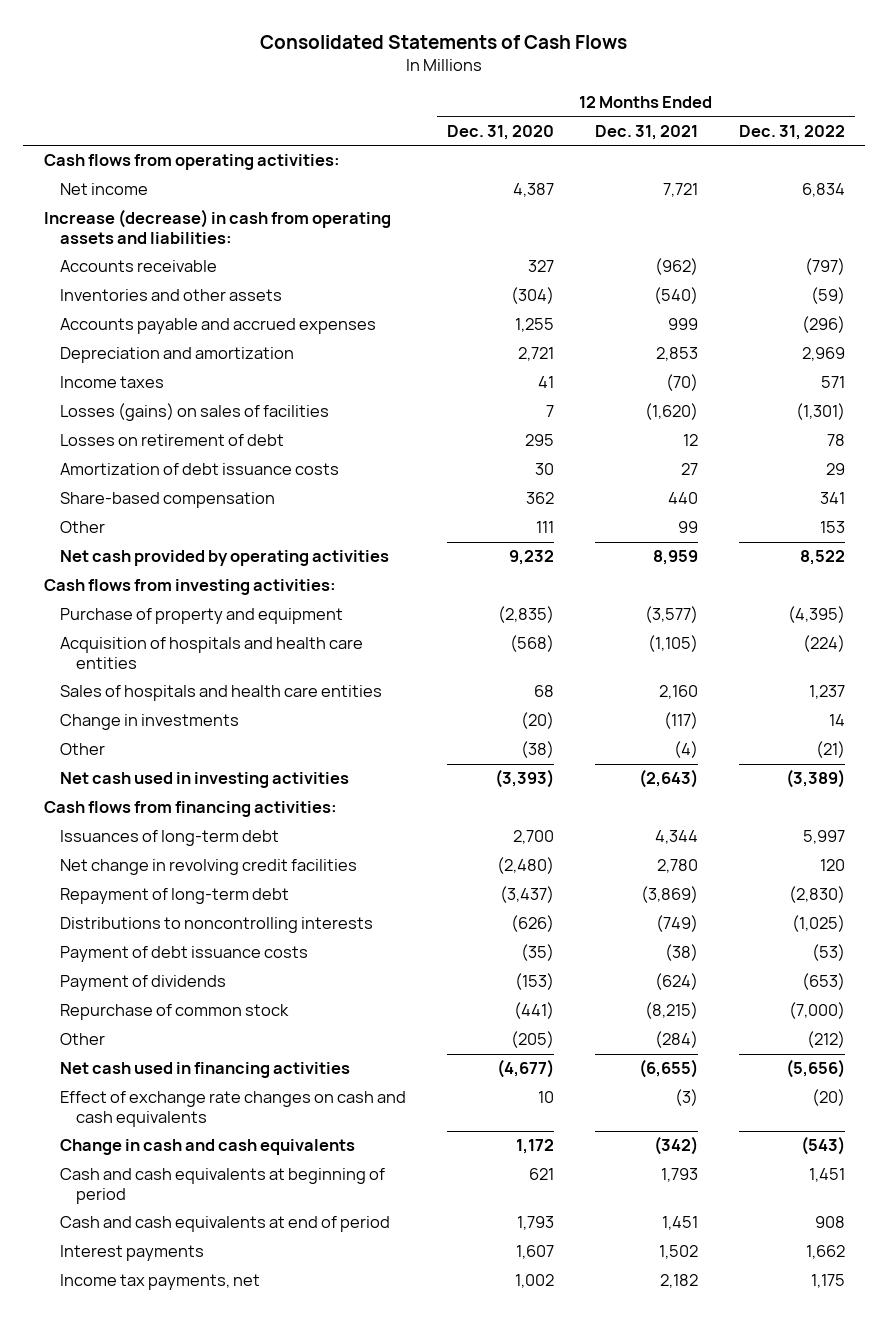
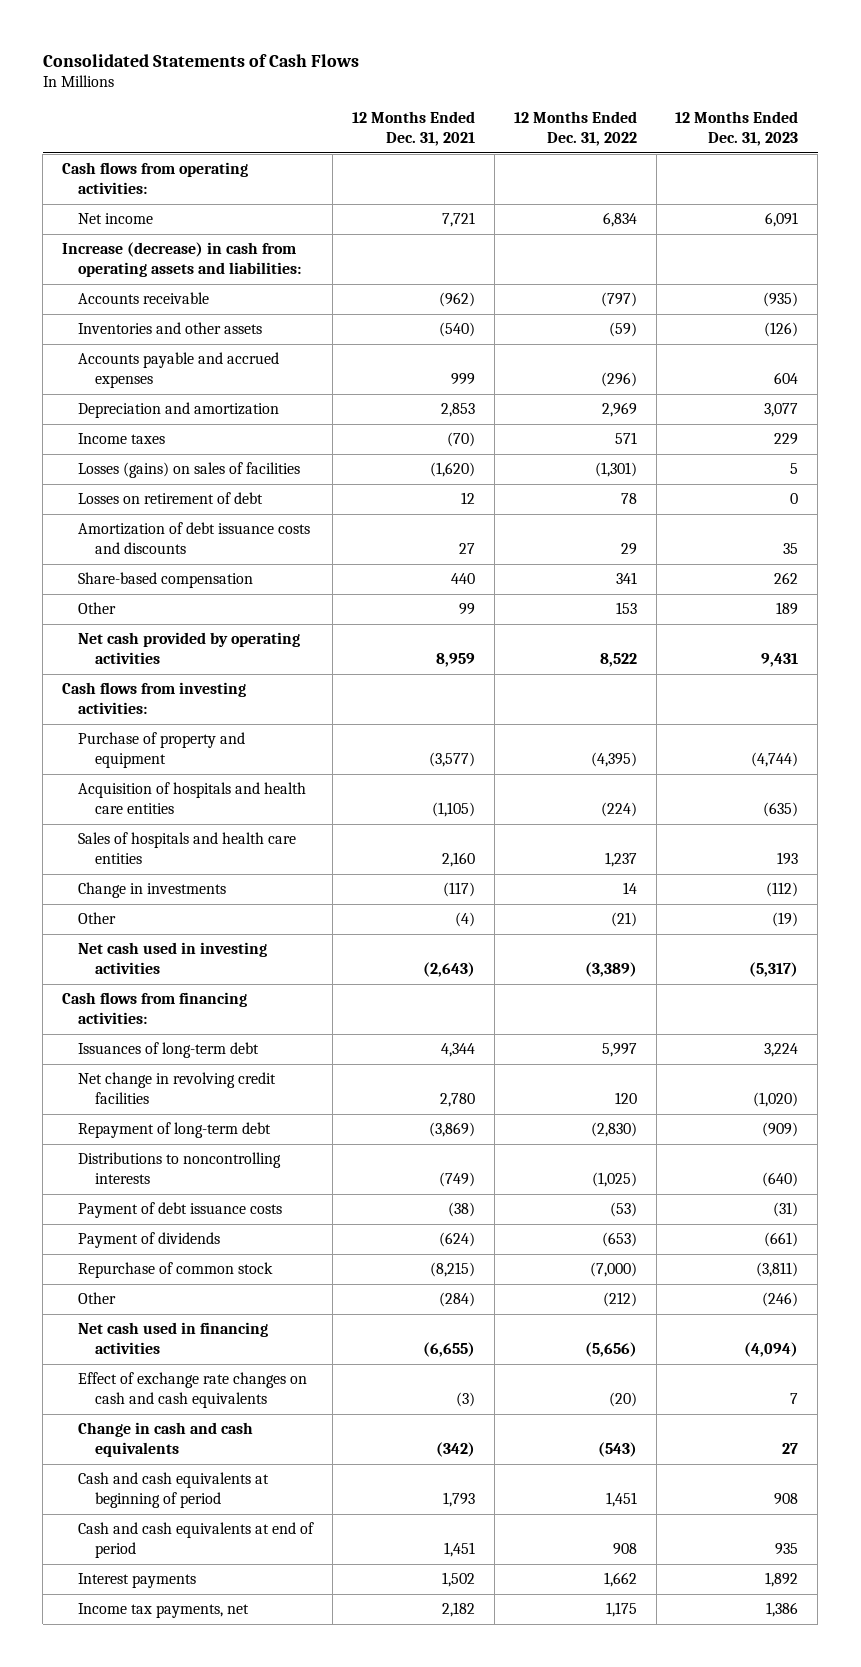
- | 12 Months Ended Dec. 31, 2020 | 12 Months Ended Dec. 31, 2021 | 12 Months Ended Dec. 31, 2022
+ | 12 Months Ended Dec. 31, 2021 | 12 Months Ended Dec. 31, 2022 | 12 Months Ended Dec. 31, 2023
- Amortization of debt issuance costs | 30 | 27 | 29
+ Amortization of debt issuance costs and discounts | 27 | 29 | 35

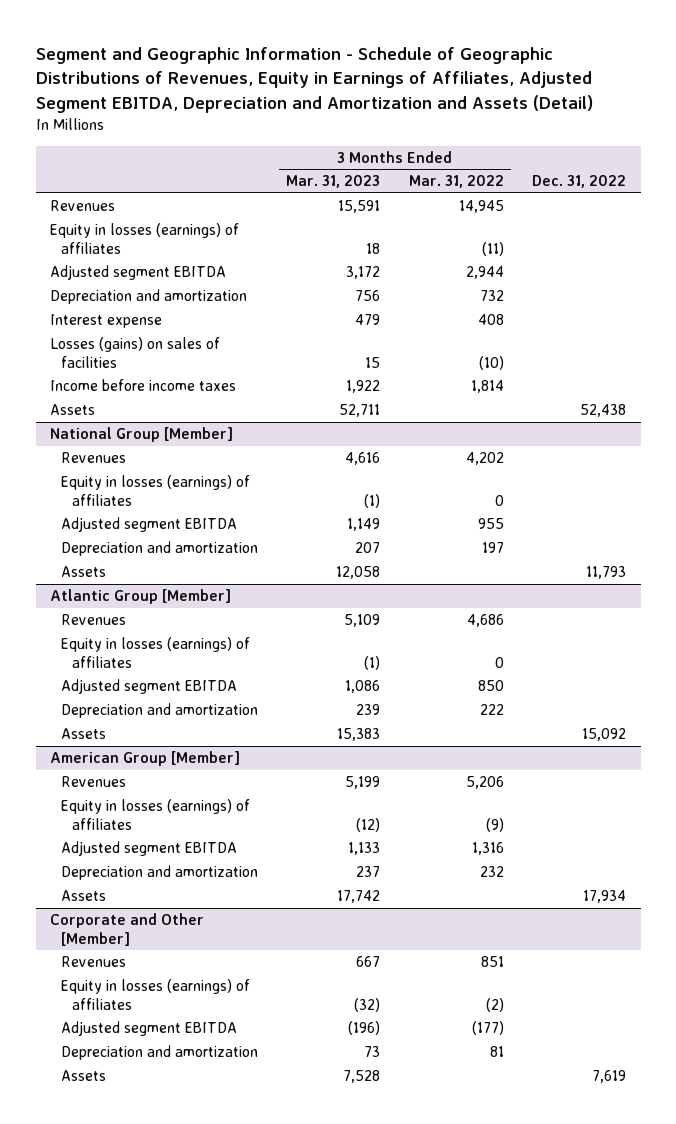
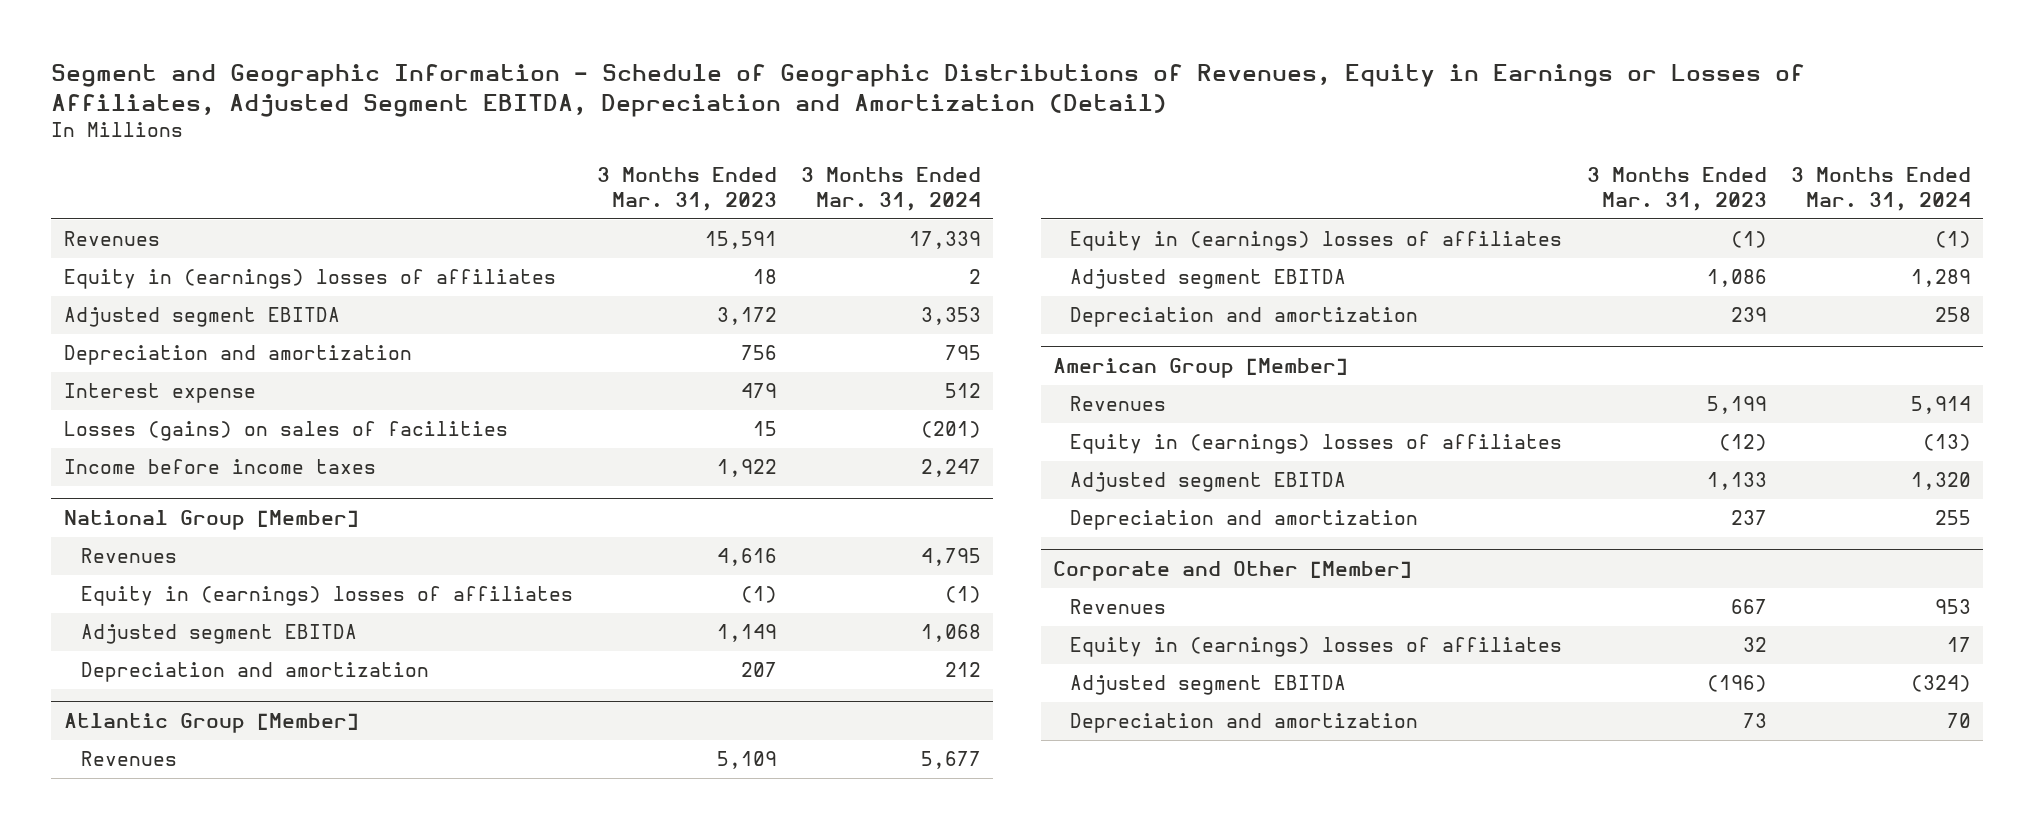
- Segment and Geographic Information - Schedule of Geographic Distributions of Revenues, Equity in Earnings of Affiliates, Adjusted Segment EBITDA, Depreciation and Amortization and Assets (Detail)
+ Segment and Geographic Information - Schedule of Geographic Distributions of Revenues, Equity in Earnings or Losses of Affiliates, Adjusted Segment EBITDA, Depreciation and Amortization (Detail)
- | 3 Months Ended Mar. 31, 2023 | 3 Months Ended Mar. 31, 2022 | Dec. 31, 2022
+ | 3 Months Ended Mar. 31, 2023 | 3 Months Ended Mar. 31, 2024
- Equity in losses (earnings) of affiliates | 18 | (11) |
+ Equity in (earnings) losses of affiliates | 18 | 2
- Assets | 52,711 | | 52,438
@ National Group [Member]
- Equity in losses (earnings) of affiliates | (1) | 0 |
+ Equity in (earnings) losses of affiliates | (1) | (1)
- Assets | 12,058 | | 11,793
@ Atlantic Group [Member]
- Equity in losses (earnings) of affiliates | (1) | 0 |
+ Equity in (earnings) losses of affiliates | (1) | (1)
- Assets | 15,383 | | 15,092
@ American Group [Member]
- Equity in losses (earnings) of affiliates | (12) | (9) |
+ Equity in (earnings) losses of affiliates | (12) | (13)
- Assets | 17,742 | | 17,934
@ Corporate and Other [Member]
- Equity in losses (earnings) of affiliates | (32) | (2) |
+ Equity in (earnings) losses of affiliates | 32 | 17
- Assets | 7,528 | | 7,619

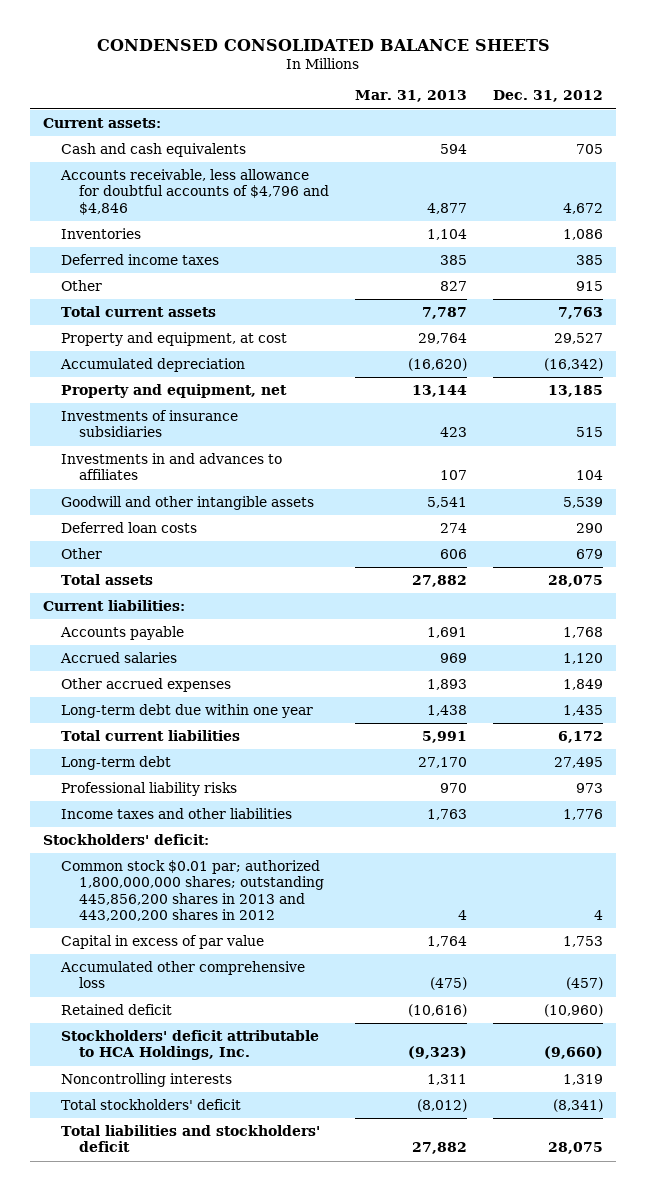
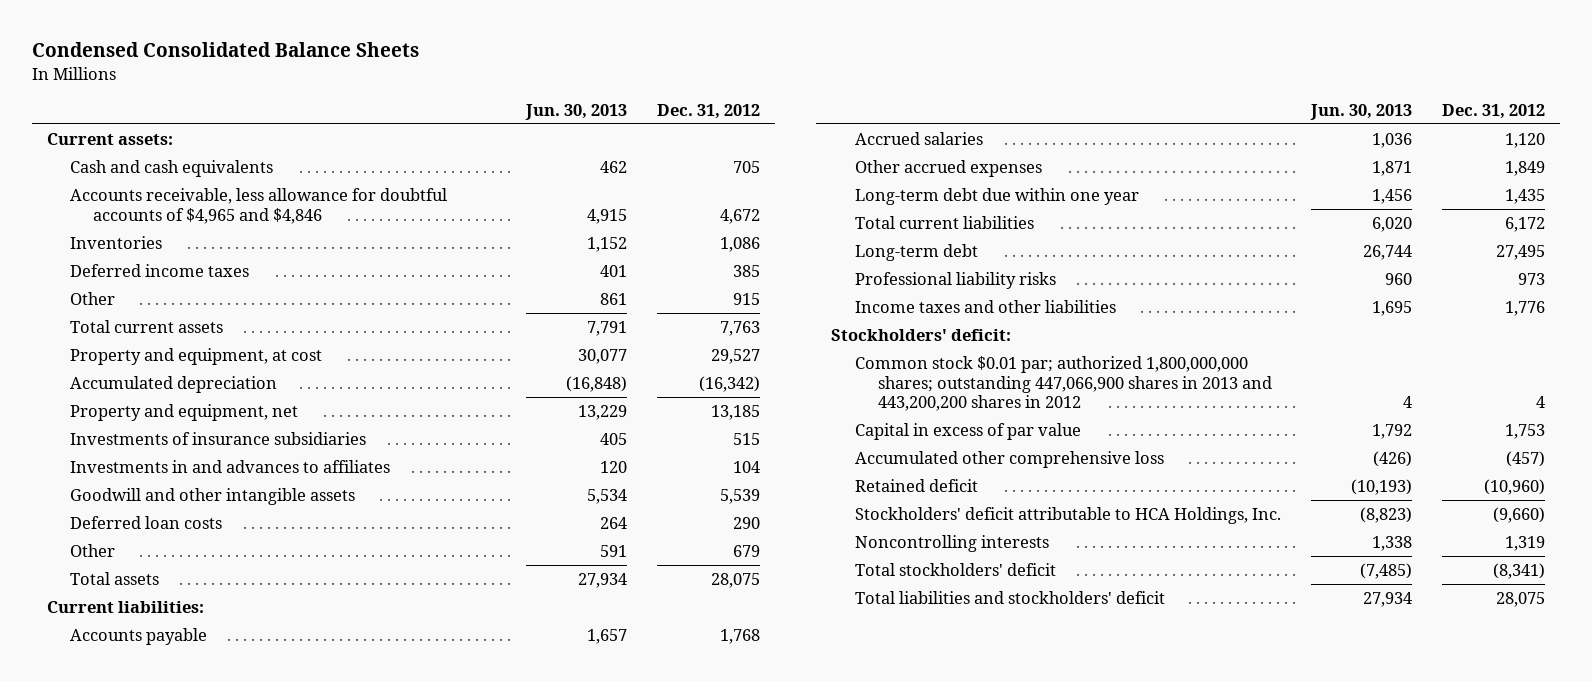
- CONDENSED CONSOLIDATED BALANCE SHEETS
+ Condensed Consolidated Balance Sheets
- | Mar. 31, 2013 | Dec. 31, 2012
+ | Jun. 30, 2013 | Dec. 31, 2012
- Accounts receivable, less allowance for doubtful accounts of $4,796 and $4,846 | 4,877 | 4,672
+ Accounts receivable, less allowance for doubtful accounts of $4,965 and $4,846 | 4,915 | 4,672
- Common stock $0.01 par; authorized 1,800,000,000 shares; outstanding 445,856,200 shares in 2013 and 443,200,200 shares in 2012 | 4 | 4
+ Common stock $0.01 par; authorized 1,800,000,000 shares; outstanding 447,066,900 shares in 2013 and 443,200,200 shares in 2012 | 4 | 4

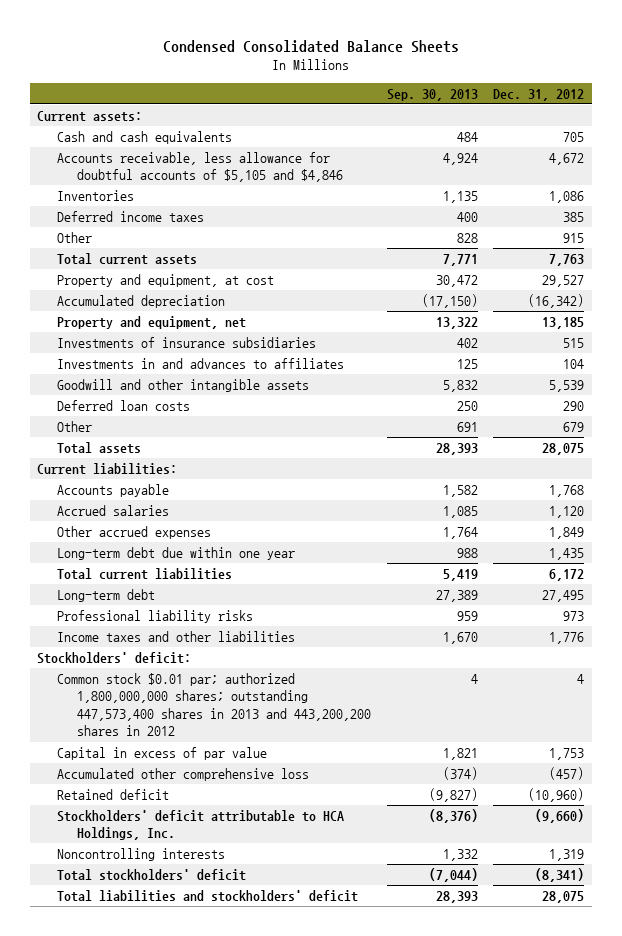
- | Jun. 30, 2013 | Dec. 31, 2012
+ | Sep. 30, 2013 | Dec. 31, 2012
- Accounts receivable, less allowance for doubtful accounts of $4,965 and $4,846 | 4,915 | 4,672
+ Accounts receivable, less allowance for doubtful accounts of $5,105 and $4,846 | 4,924 | 4,672
- Common stock $0.01 par; authorized 1,800,000,000 shares; outstanding 447,066,900 shares in 2013 and 443,200,200 shares in 2012 | 4 | 4
+ Common stock $0.01 par; authorized 1,800,000,000 shares; outstanding 447,573,400 shares in 2013 and 443,200,200 shares in 2012 | 4 | 4

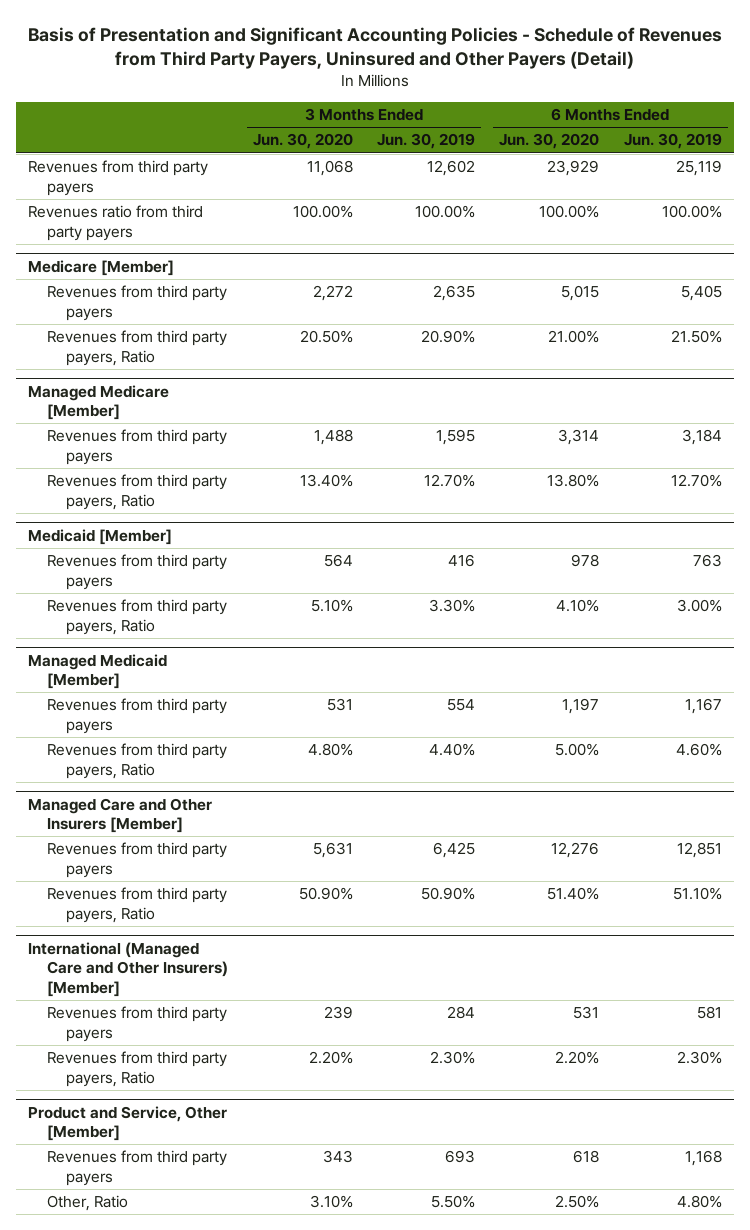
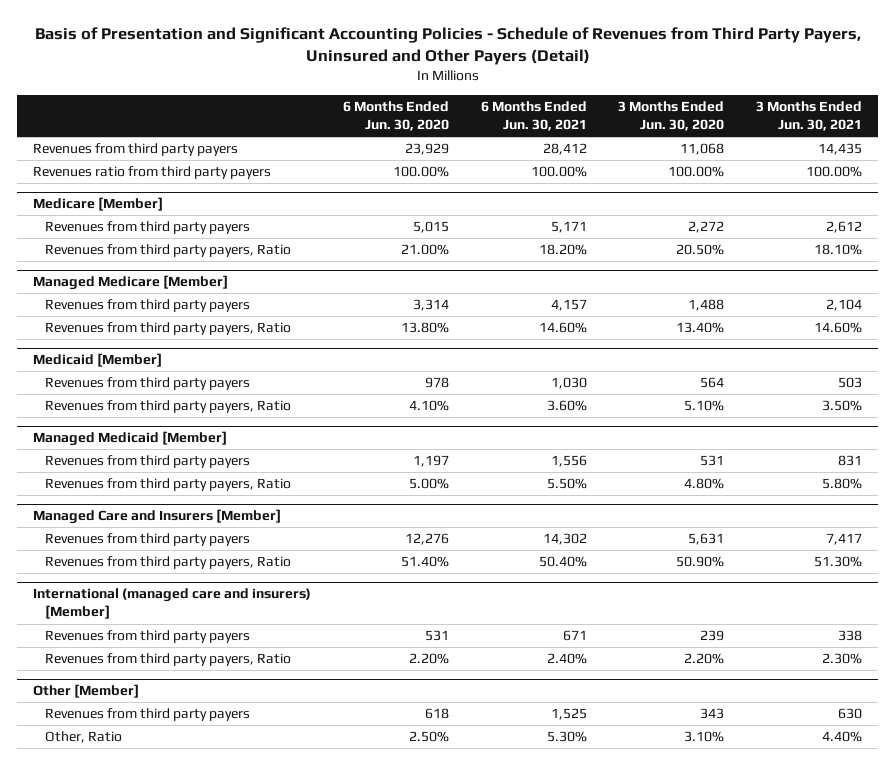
- | 3 Months Ended Jun. 30, 2020 | 3 Months Ended Jun. 30, 2019 | 6 Months Ended Jun. 30, 2020 | 6 Months Ended Jun. 30, 2019
+ | 6 Months Ended Jun. 30, 2020 | 6 Months Ended Jun. 30, 2021 | 3 Months Ended Jun. 30, 2020 | 3 Months Ended Jun. 30, 2021
- Managed Care and Other Insurers [Member]
+ Managed Care and Insurers [Member]
- International (Managed Care and Other Insurers) [Member]
+ International (managed care and insurers) [Member]
- Product and Service, Other [Member]
+ Other [Member]

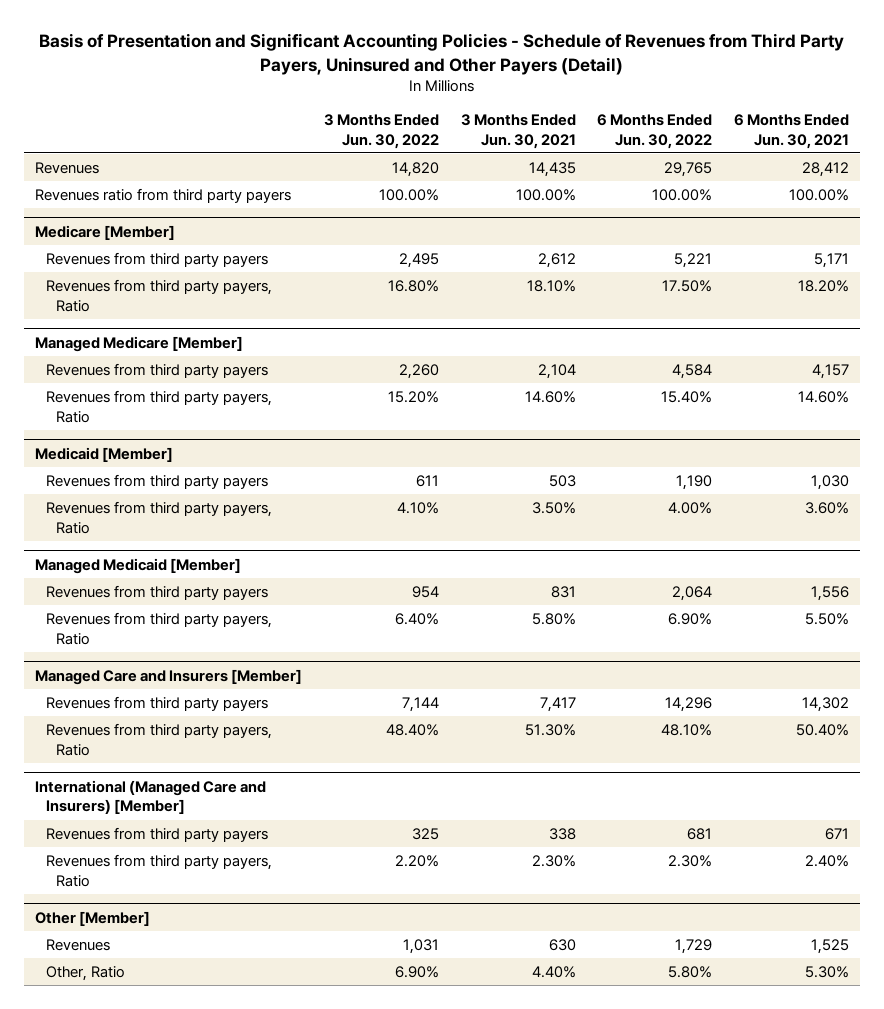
- | 6 Months Ended Jun. 30, 2020 | 6 Months Ended Jun. 30, 2021 | 3 Months Ended Jun. 30, 2020 | 3 Months Ended Jun. 30, 2021
+ | 3 Months Ended Jun. 30, 2022 | 3 Months Ended Jun. 30, 2021 | 6 Months Ended Jun. 30, 2022 | 6 Months Ended Jun. 30, 2021
- Revenues from third party payers | 23,929 | 28,412 | 11,068 | 14,435
+ Revenues | 14,820 | 14,435 | 29,765 | 28,412
- International (managed care and insurers) [Member]
+ International (Managed Care and Insurers) [Member]
@ Other [Member]
- Revenues from third party payers | 618 | 1,525 | 343 | 630
+ Revenues | 1,031 | 630 | 1,729 | 1,525

